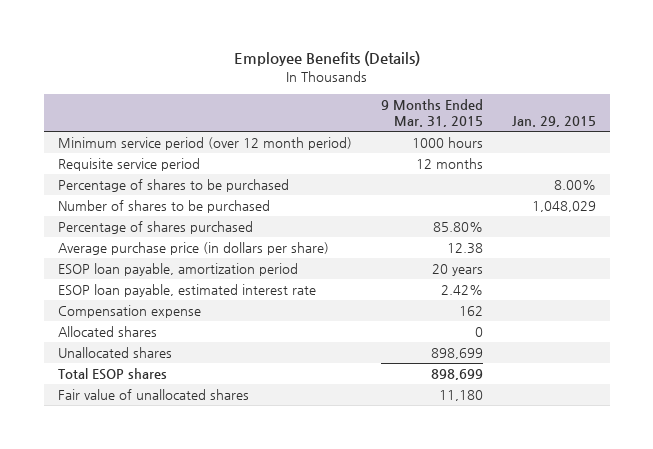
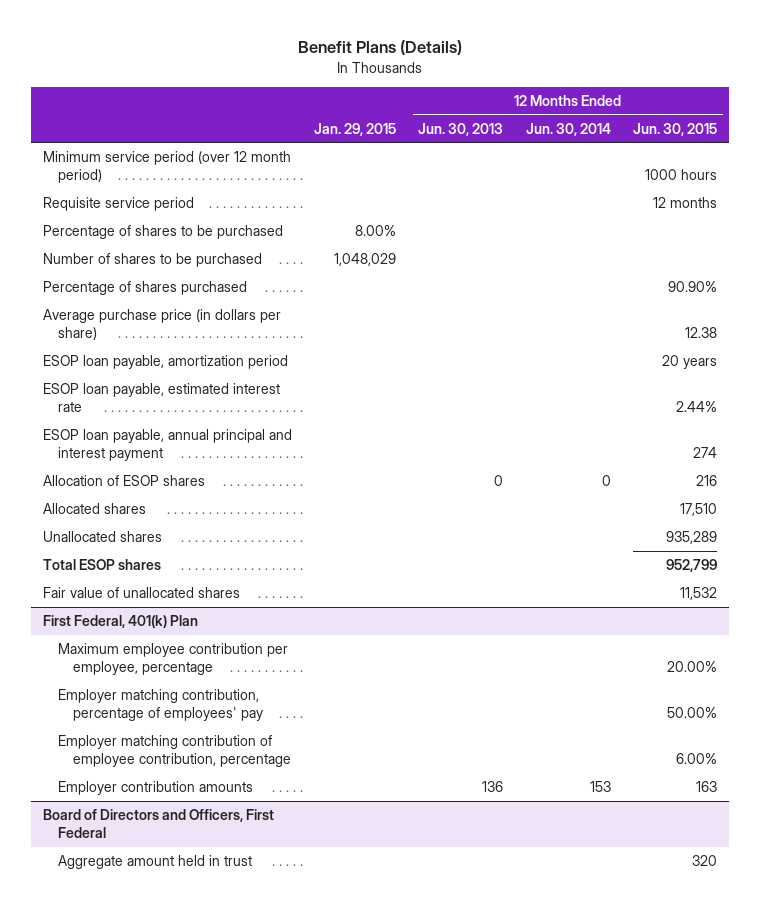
- Employee Benefits (Details)
+ Benefit Plans (Details)
- | 9 Months Ended Mar. 31, 2015 | Jan. 29, 2015
+ | Jan. 29, 2015 | 12 Months Ended Jun. 30, 2013 | 12 Months Ended Jun. 30, 2014 | 12 Months Ended Jun. 30, 2015
- Compensation expense | 162 |
+ ESOP loan payable, annual principal and interest payment | | | | 274
+ Allocation of ESOP shares | | 0 | 0 | 216
+ First Federal, 401(k) Plan
+ Maximum employee contribution per employee, percentage | | | | 20.00%
+ Employer matching contribution, percentage of employees' pay | | | | 50.00%
+ Employer matching contribution of employee contribution, percentage | | | | 6.00%
+ Employer contribution amounts | | 136 | 153 | 163
+ Board of Directors and Officers, First Federal
+ Aggregate amount held in trust | | | | 320

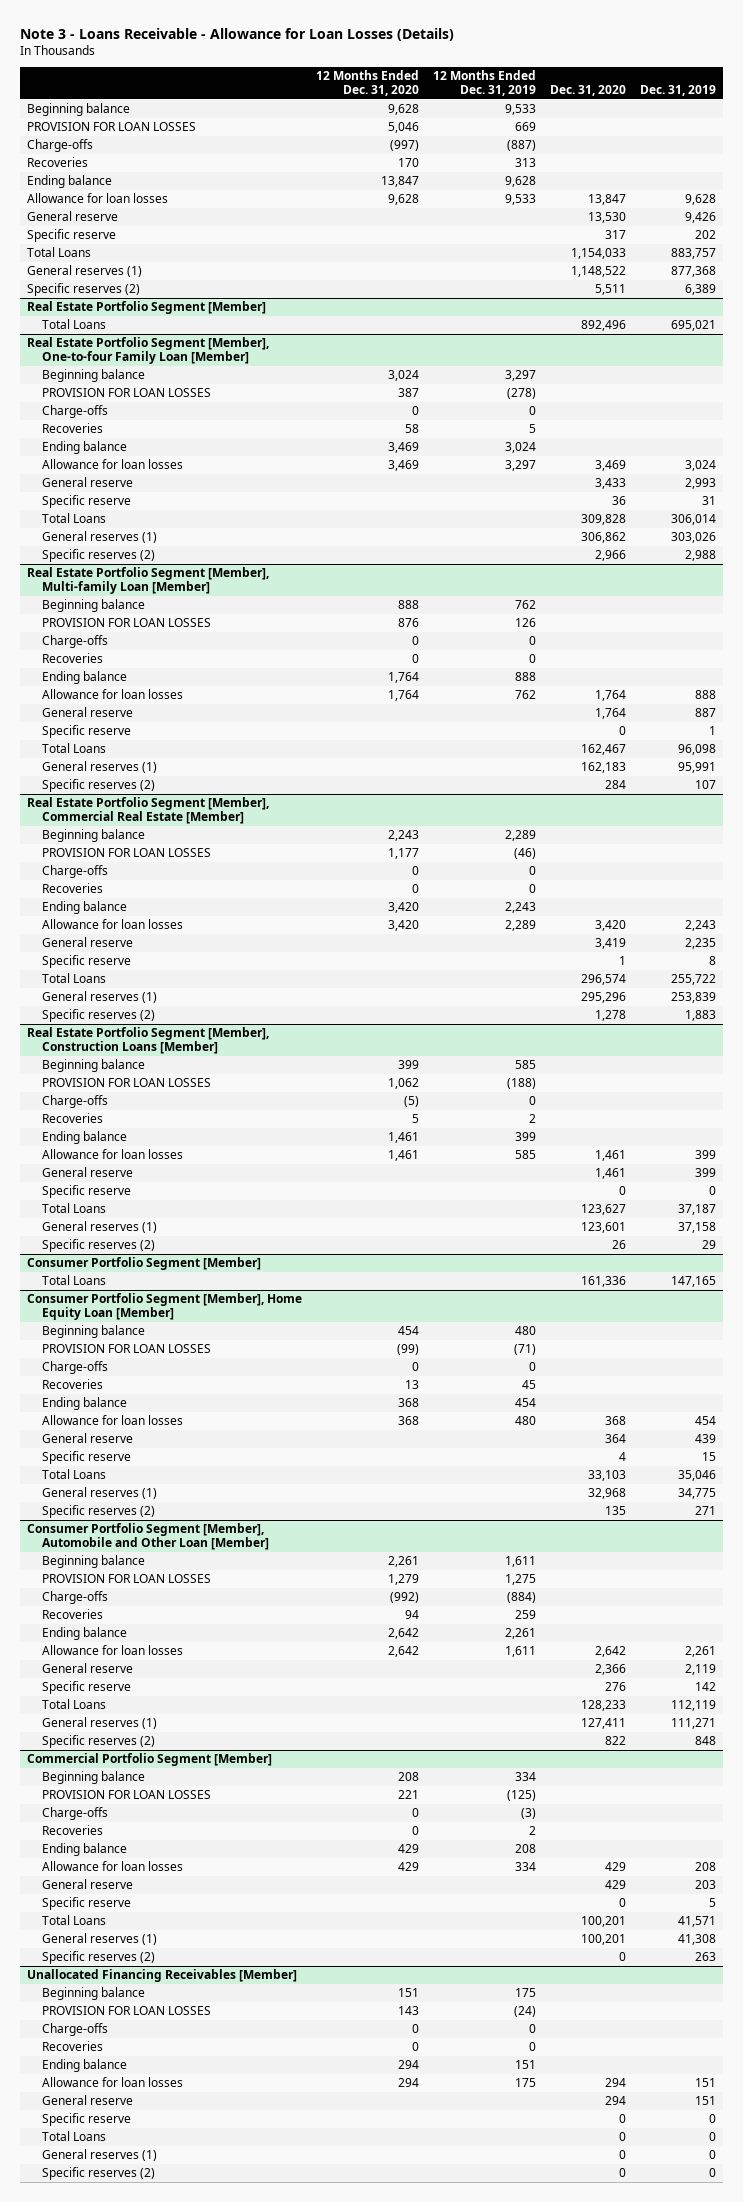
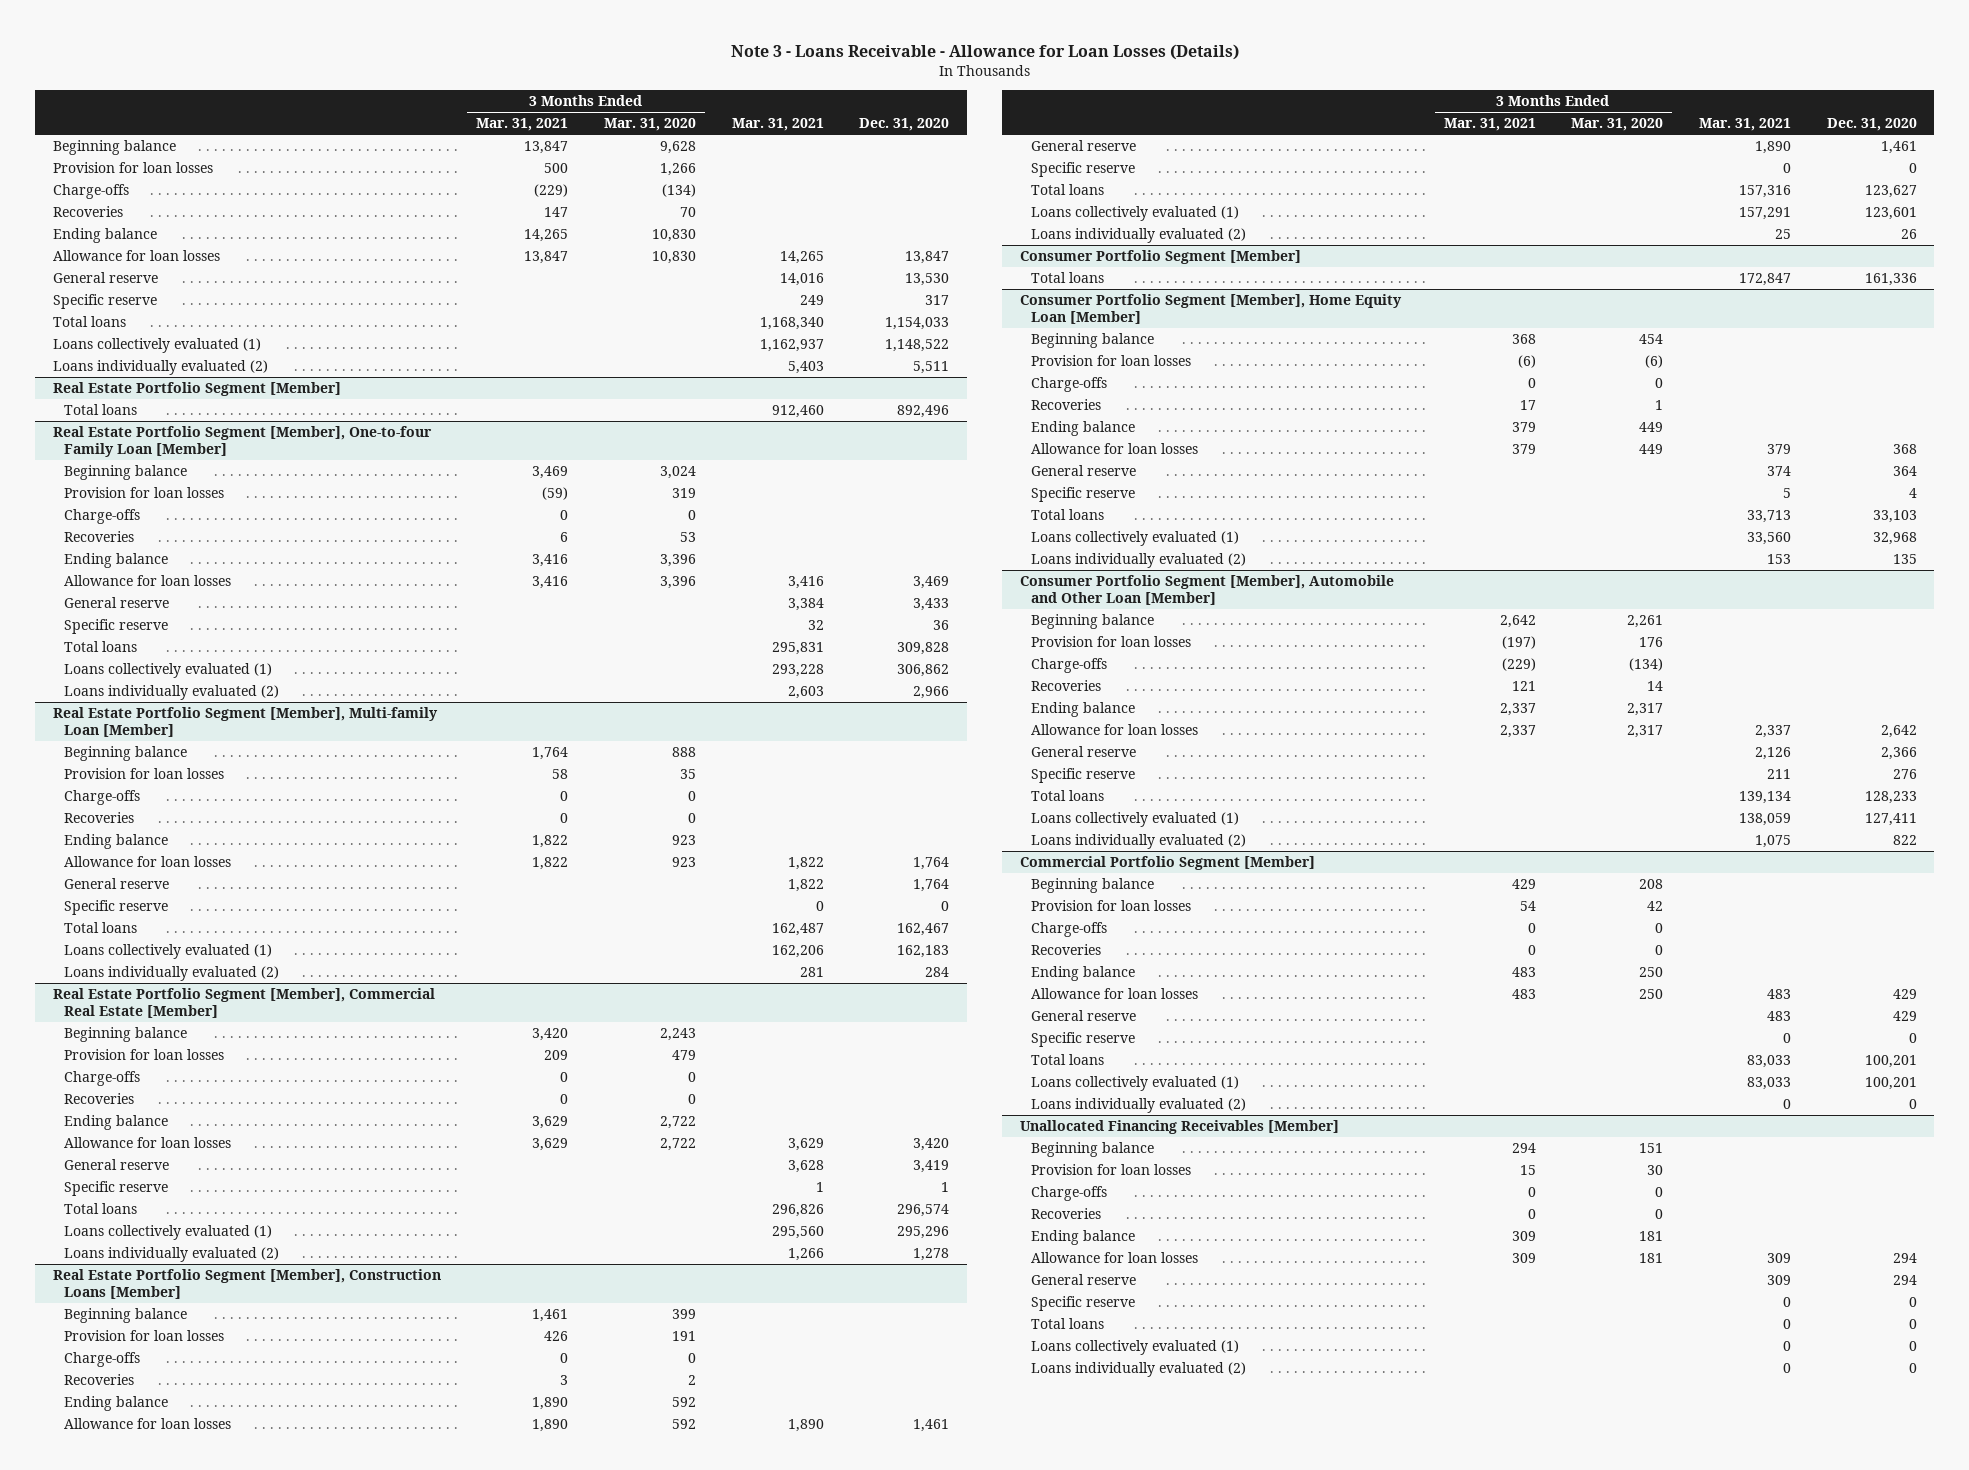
- | 12 Months Ended Dec. 31, 2020 | 12 Months Ended Dec. 31, 2019 | Dec. 31, 2020 | Dec. 31, 2019
+ | 3 Months Ended Mar. 31, 2021 | 3 Months Ended Mar. 31, 2020 | Mar. 31, 2021 | Dec. 31, 2020
- PROVISION FOR LOAN LOSSES | 5,046 | 669 | |
+ Provision for loan losses | 500 | 1,266 | |
- Total Loans | | | 1,154,033 | 883,757
- General reserves (1) | | | 1,148,522 | 877,368
- Specific reserves (2) | | | 5,511 | 6,389
+ Total loans | | | 1,168,340 | 1,154,033
+ Loans collectively evaluated (1) | | | 1,162,937 | 1,148,522
+ Loans individually evaluated (2) | | | 5,403 | 5,511
@ Real Estate Portfolio Segment [Member]
- Total Loans | | | 892,496 | 695,021
+ Total loans | | | 912,460 | 892,496
@ Real Estate Portfolio Segment [Member], One-to-four Family Loan [Member]
- PROVISION FOR LOAN LOSSES | 387 | (278) | |
+ Provision for loan losses | (59) | 319 | |
- Total Loans | | | 309,828 | 306,014
- General reserves (1) | | | 306,862 | 303,026
- Specific reserves (2) | | | 2,966 | 2,988
+ Total loans | | | 295,831 | 309,828
+ Loans collectively evaluated (1) | | | 293,228 | 306,862
+ Loans individually evaluated (2) | | | 2,603 | 2,966
@ Real Estate Portfolio Segment [Member], Multi-family Loan [Member]
- PROVISION FOR LOAN LOSSES | 876 | 126 | |
+ Provision for loan losses | 58 | 35 | |
- Total Loans | | | 162,467 | 96,098
- General reserves (1) | | | 162,183 | 95,991
- Specific reserves (2) | | | 284 | 107
+ Total loans | | | 162,487 | 162,467
+ Loans collectively evaluated (1) | | | 162,206 | 162,183
+ Loans individually evaluated (2) | | | 281 | 284
@ Real Estate Portfolio Segment [Member], Commercial Real Estate [Member]
- PROVISION FOR LOAN LOSSES | 1,177 | (46) | |
+ Provision for loan losses | 209 | 479 | |
- Total Loans | | | 296,574 | 255,722
- General reserves (1) | | | 295,296 | 253,839
- Specific reserves (2) | | | 1,278 | 1,883
+ Total loans | | | 296,826 | 296,574
+ Loans collectively evaluated (1) | | | 295,560 | 295,296
+ Loans individually evaluated (2) | | | 1,266 | 1,278
@ Real Estate Portfolio Segment [Member], Construction Loans [Member]
- PROVISION FOR LOAN LOSSES | 1,062 | (188) | |
+ Provision for loan losses | 426 | 191 | |
- Total Loans | | | 123,627 | 37,187
- General reserves (1) | | | 123,601 | 37,158
- Specific reserves (2) | | | 26 | 29
+ Total loans | | | 157,316 | 123,627
+ Loans collectively evaluated (1) | | | 157,291 | 123,601
+ Loans individually evaluated (2) | | | 25 | 26
@ Consumer Portfolio Segment [Member]
- Total Loans | | | 161,336 | 147,165
+ Total loans | | | 172,847 | 161,336
@ Consumer Portfolio Segment [Member], Home Equity Loan [Member]
- PROVISION FOR LOAN LOSSES | (99) | (71) | |
+ Provision for loan losses | (6) | (6) | |
- Total Loans | | | 33,103 | 35,046
- General reserves (1) | | | 32,968 | 34,775
- Specific reserves (2) | | | 135 | 271
+ Total loans | | | 33,713 | 33,103
+ Loans collectively evaluated (1) | | | 33,560 | 32,968
+ Loans individually evaluated (2) | | | 153 | 135
@ Consumer Portfolio Segment [Member], Automobile and Other Loan [Member]
- PROVISION FOR LOAN LOSSES | 1,279 | 1,275 | |
+ Provision for loan losses | (197) | 176 | |
- Total Loans | | | 128,233 | 112,119
- General reserves (1) | | | 127,411 | 111,271
- Specific reserves (2) | | | 822 | 848
+ Total loans | | | 139,134 | 128,233
+ Loans collectively evaluated (1) | | | 138,059 | 127,411
+ Loans individually evaluated (2) | | | 1,075 | 822
@ Commercial Portfolio Segment [Member]
- PROVISION FOR LOAN LOSSES | 221 | (125) | |
+ Provision for loan losses | 54 | 42 | |
- Total Loans | | | 100,201 | 41,571
- General reserves (1) | | | 100,201 | 41,308
- Specific reserves (2) | | | 0 | 263
+ Total loans | | | 83,033 | 100,201
+ Loans collectively evaluated (1) | | | 83,033 | 100,201
+ Loans individually evaluated (2) | | | 0 | 0
@ Unallocated Financing Receivables [Member]
- PROVISION FOR LOAN LOSSES | 143 | (24) | |
+ Provision for loan losses | 15 | 30 | |
- Total Loans | | | 0 | 0
- General reserves (1) | | | 0 | 0
- Specific reserves (2) | | | 0 | 0
+ Total loans | | | 0 | 0
+ Loans collectively evaluated (1) | | | 0 | 0
+ Loans individually evaluated (2) | | | 0 | 0

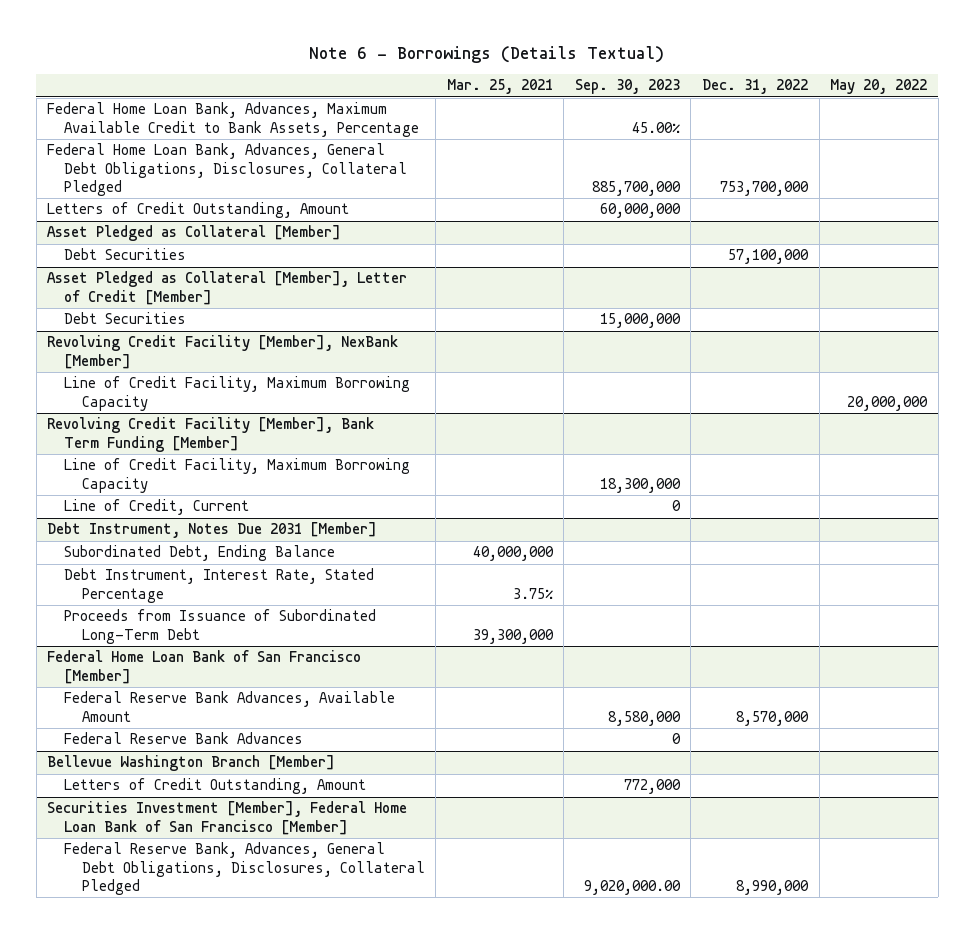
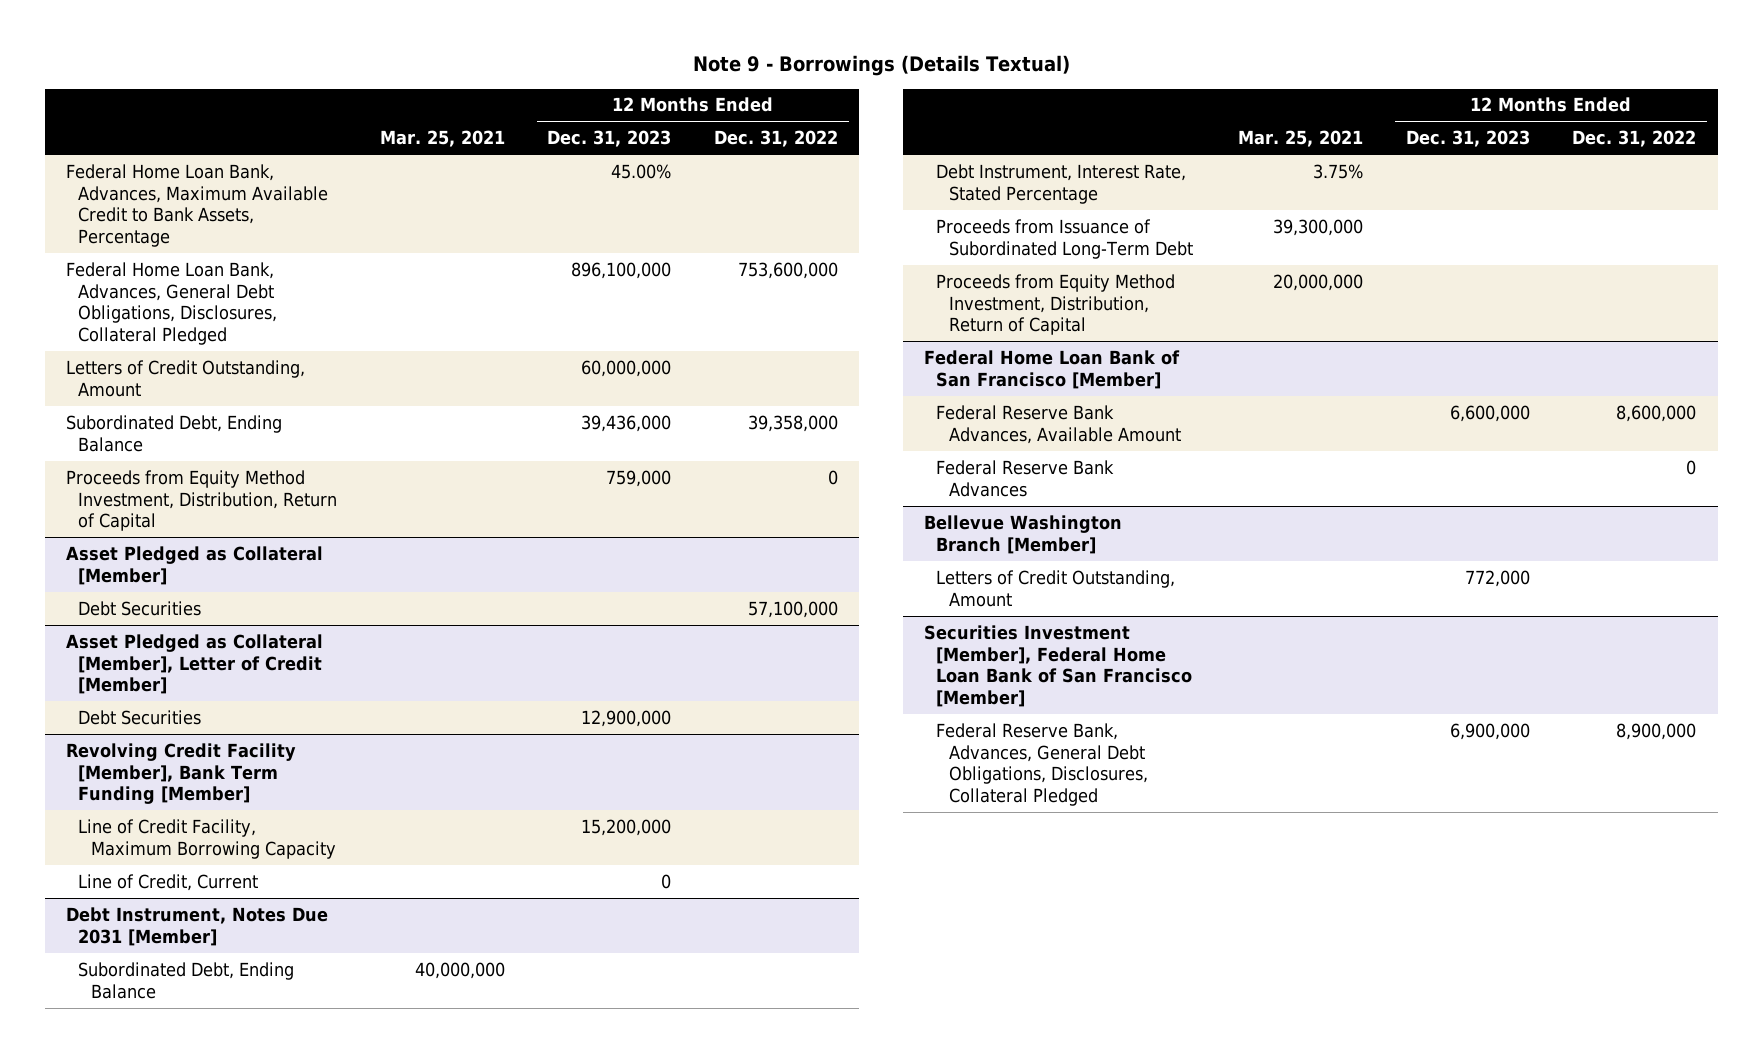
- Note 6 - Borrowings (Details Textual)
+ Note 9 - Borrowings (Details Textual)
- | Mar. 25, 2021 | Sep. 30, 2023 | Dec. 31, 2022 | May 20, 2022
+ | Mar. 25, 2021 | 12 Months Ended Dec. 31, 2023 | 12 Months Ended Dec. 31, 2022
+ Subordinated Debt, Ending Balance | | 39,436,000 | 39,358,000
+ Proceeds from Equity Method Investment, Distribution, Return of Capital | | 759,000 | 0
- Revolving Credit Facility [Member], NexBank [Member]
- Line of Credit Facility, Maximum Borrowing Capacity | | | | 20,000,000
@ Debt Instrument, Notes Due 2031 [Member]
+ Proceeds from Equity Method Investment, Distribution, Return of Capital | 20,000,000 | |

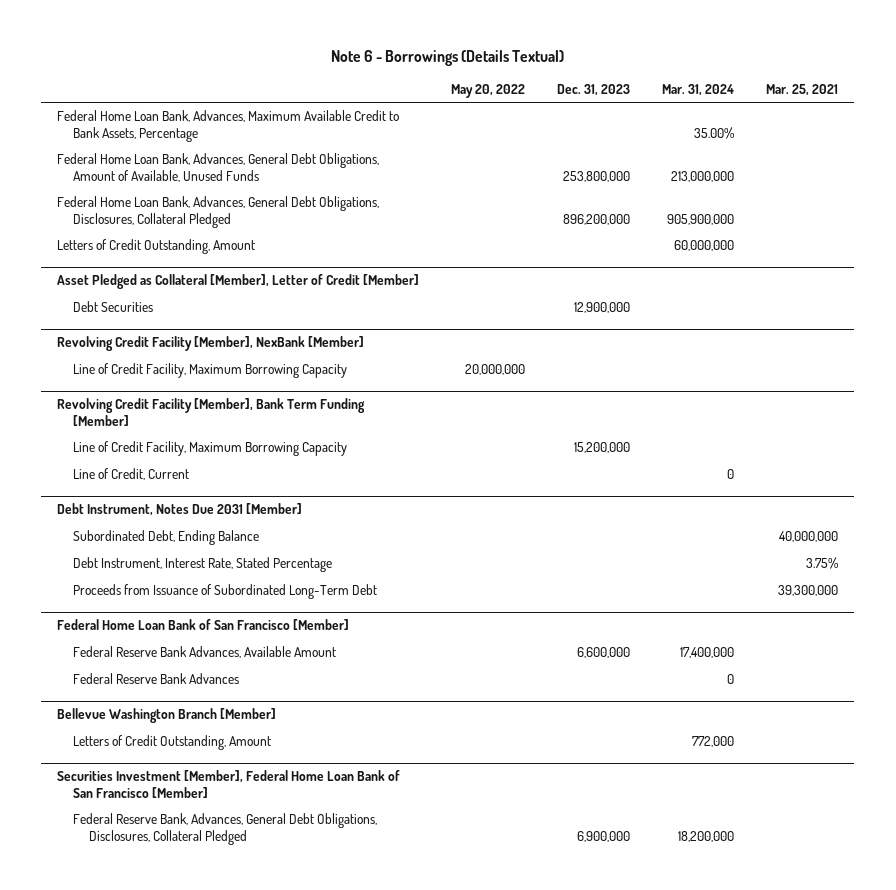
- Note 9 - Borrowings (Details Textual)
+ Note 6 - Borrowings (Details Textual)
- | Mar. 25, 2021 | 12 Months Ended Dec. 31, 2023 | 12 Months Ended Dec. 31, 2022
+ | May 20, 2022 | Dec. 31, 2023 | Mar. 31, 2024 | Mar. 25, 2021
+ Federal Home Loan Bank, Advances, General Debt Obligations, Amount of Available, Unused Funds | | 253,800,000 | 213,000,000 |
- Subordinated Debt, Ending Balance | | 39,436,000 | 39,358,000
- Proceeds from Equity Method Investment, Distribution, Return of Capital | | 759,000 | 0
- Asset Pledged as Collateral [Member]
- Debt Securities | | | 57,100,000
+ Revolving Credit Facility [Member], NexBank [Member]
+ Line of Credit Facility, Maximum Borrowing Capacity | 20,000,000 | | |
@ Debt Instrument, Notes Due 2031 [Member]
- Proceeds from Equity Method Investment, Distribution, Return of Capital | 20,000,000 | |

